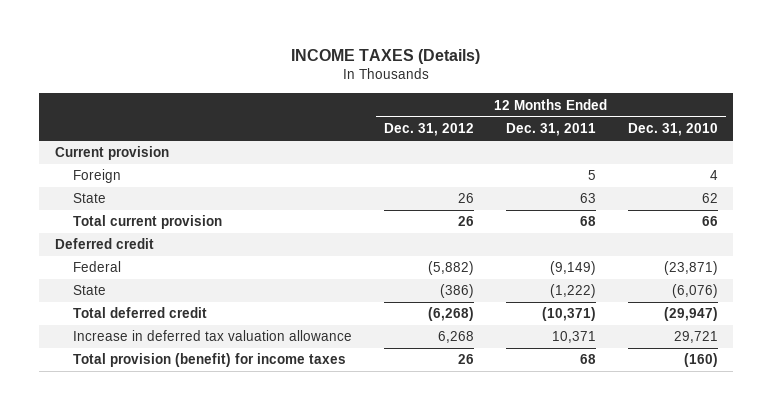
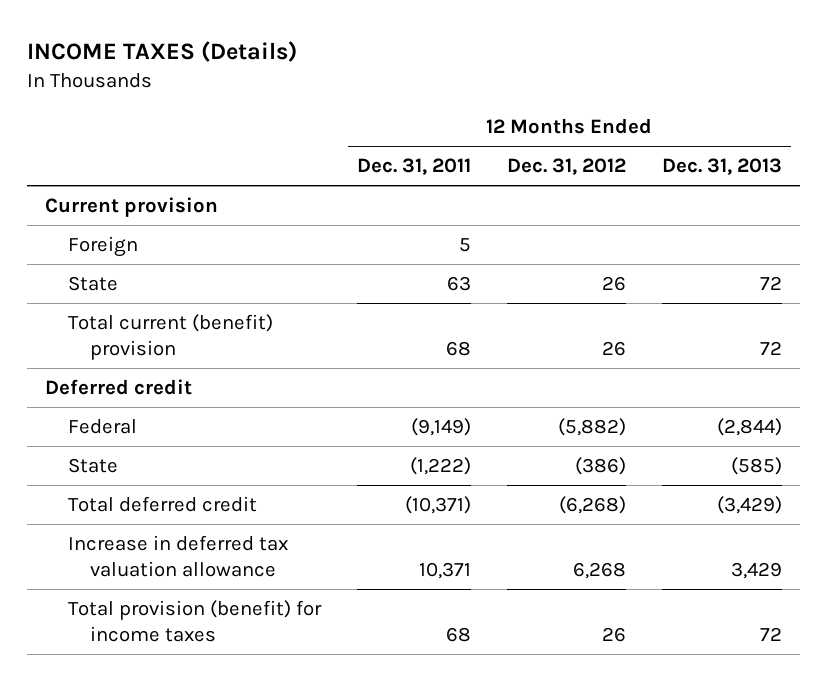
- | 12 Months Ended Dec. 31, 2012 | 12 Months Ended Dec. 31, 2011 | 12 Months Ended Dec. 31, 2010
+ | 12 Months Ended Dec. 31, 2011 | 12 Months Ended Dec. 31, 2012 | 12 Months Ended Dec. 31, 2013
- Total current provision | 26 | 68 | 66
+ Total current (benefit) provision | 68 | 26 | 72

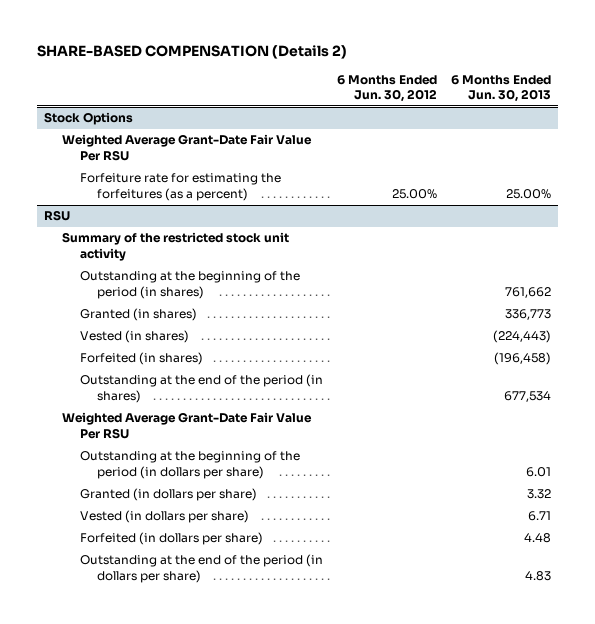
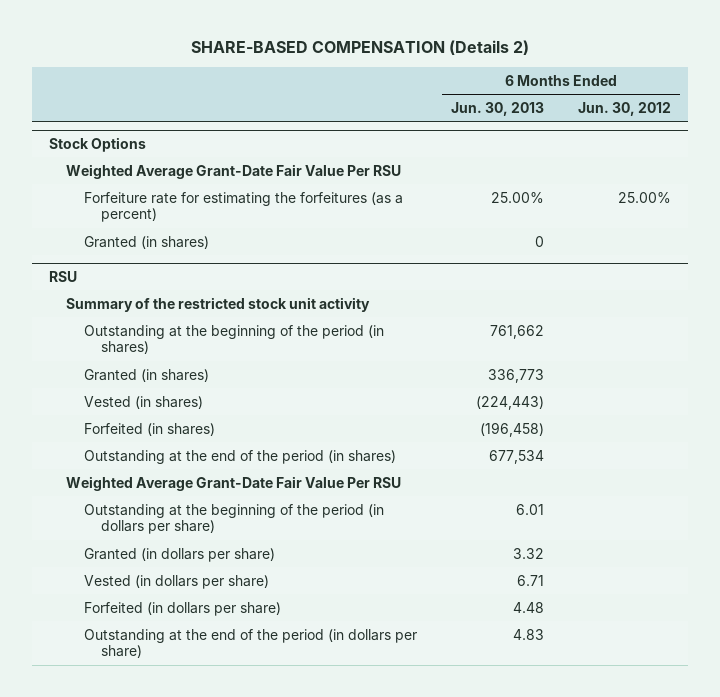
- | 6 Months Ended Jun. 30, 2012 | 6 Months Ended Jun. 30, 2013
+ | 6 Months Ended Jun. 30, 2013 | 6 Months Ended Jun. 30, 2012
@ Stock Options
+ Granted (in shares) | 0 |

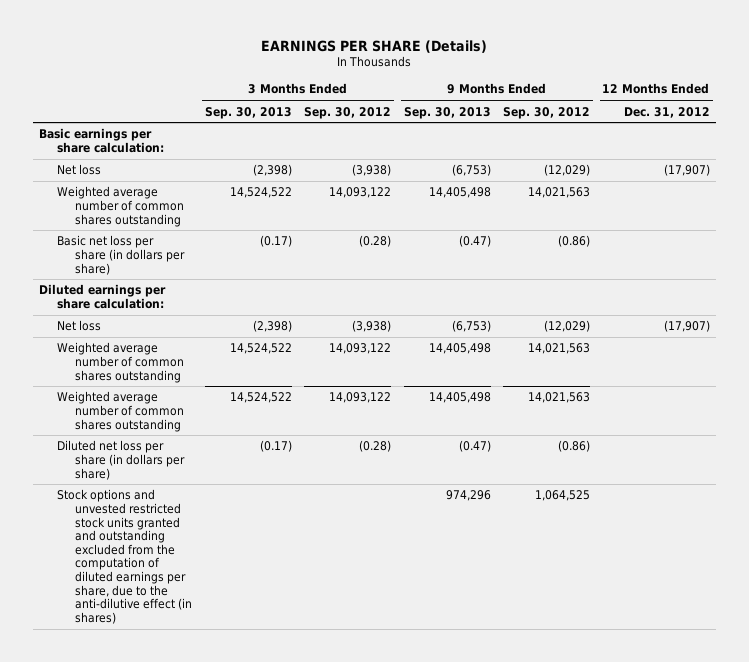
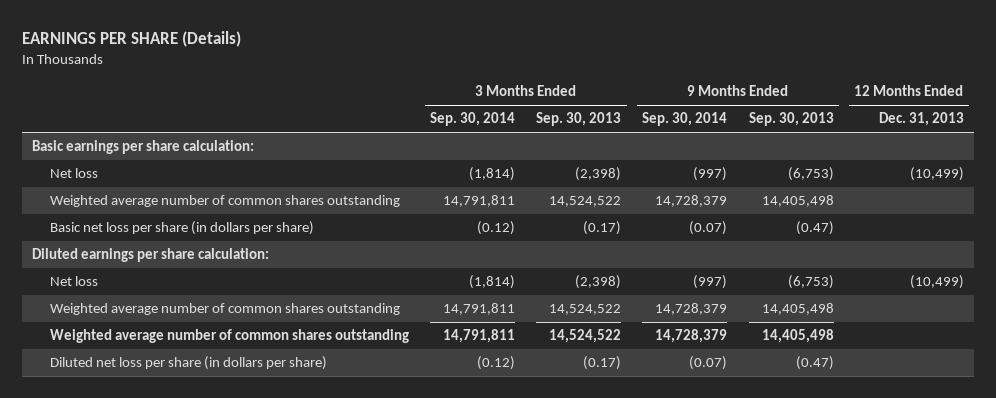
- | 3 Months Ended Sep. 30, 2013 | 3 Months Ended Sep. 30, 2012 | 9 Months Ended Sep. 30, 2013 | 9 Months Ended Sep. 30, 2012 | 12 Months Ended Dec. 31, 2012
+ | 3 Months Ended Sep. 30, 2014 | 3 Months Ended Sep. 30, 2013 | 9 Months Ended Sep. 30, 2014 | 9 Months Ended Sep. 30, 2013 | 12 Months Ended Dec. 31, 2013
- Stock options and unvested restricted stock units granted and outstanding excluded from the computation of diluted earnings per share, due to the anti-dilutive effect (in shares) | | | 974,296 | 1,064,525 |

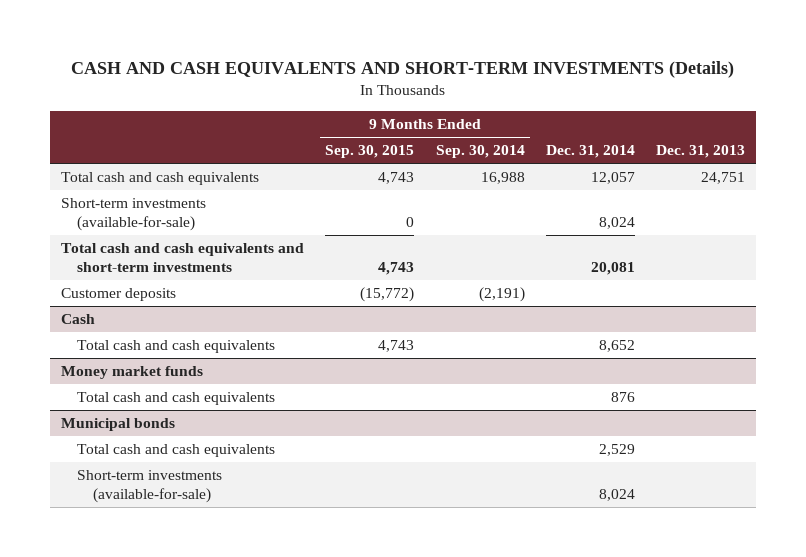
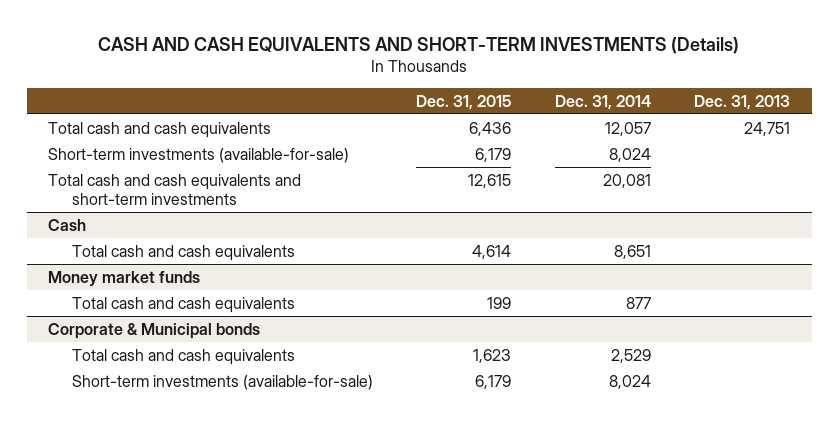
- | 9 Months Ended Sep. 30, 2015 | 9 Months Ended Sep. 30, 2014 | Dec. 31, 2014 | Dec. 31, 2013
+ | Dec. 31, 2015 | Dec. 31, 2014 | Dec. 31, 2013
- Customer deposits | (15,772) | (2,191) | |
@ Cash
- Total cash and cash equivalents | 4,743 | | 8,652 |
+ Total cash and cash equivalents | 4,614 | 8,651 |
@ Money market funds
- Total cash and cash equivalents | | | 876 |
- Municipal bonds
@ Money market funds
+ Total cash and cash equivalents | 199 | 877 |
+ Corporate & Municipal bonds

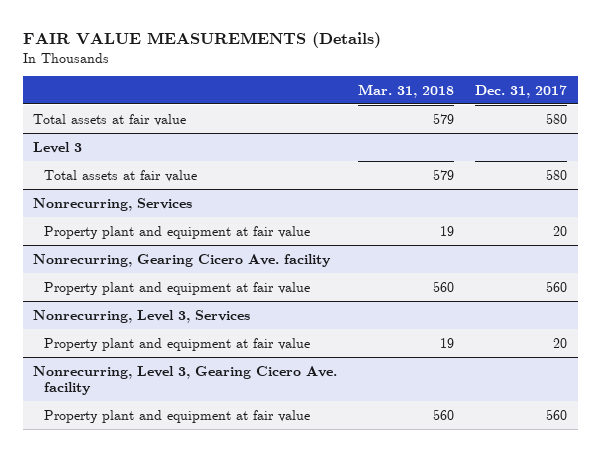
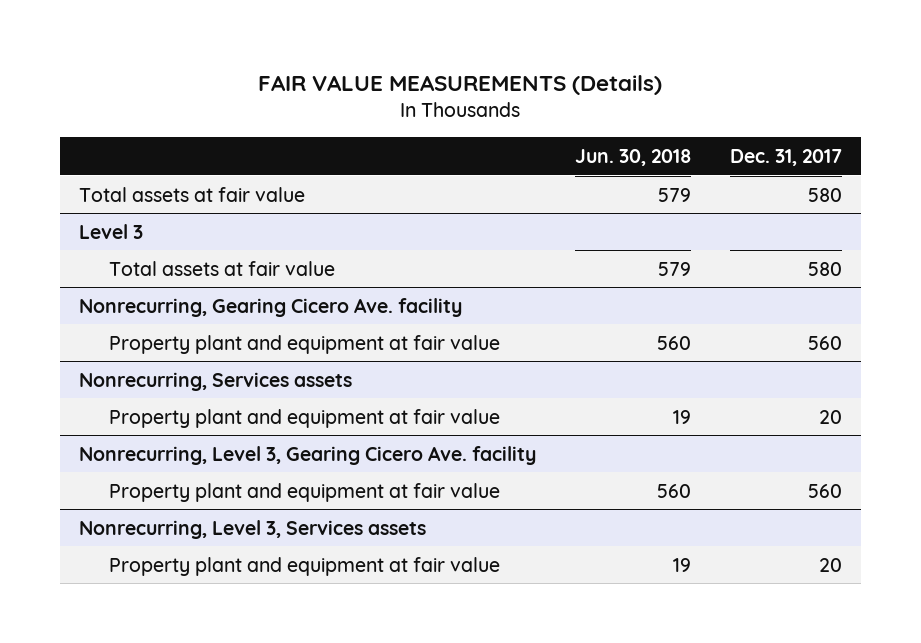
- | Mar. 31, 2018 | Dec. 31, 2017
+ | Jun. 30, 2018 | Dec. 31, 2017
- Nonrecurring, Services
- Property plant and equipment at fair value | 19 | 20
- Nonrecurring, Level 3, Services
+ Nonrecurring, Services assets
+ Nonrecurring, Level 3, Services assets
+ Property plant and equipment at fair value | 19 | 20

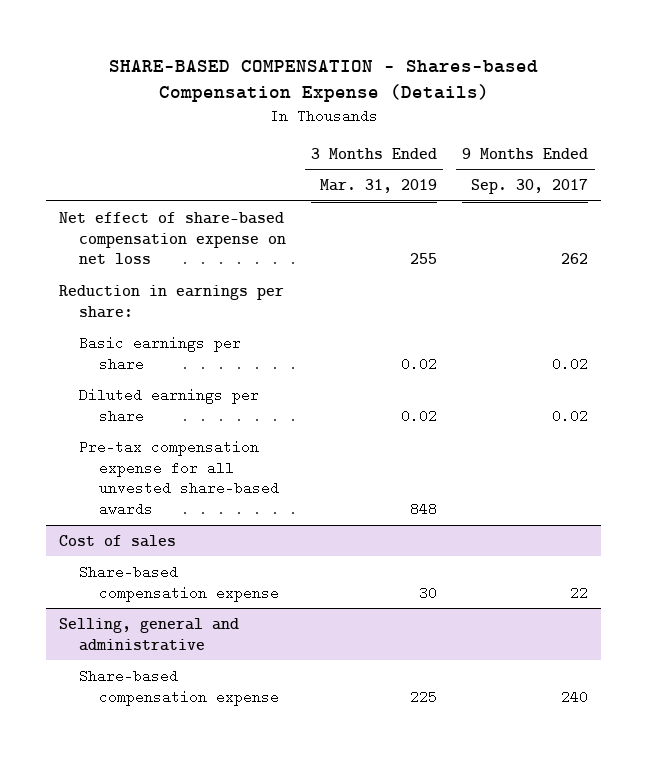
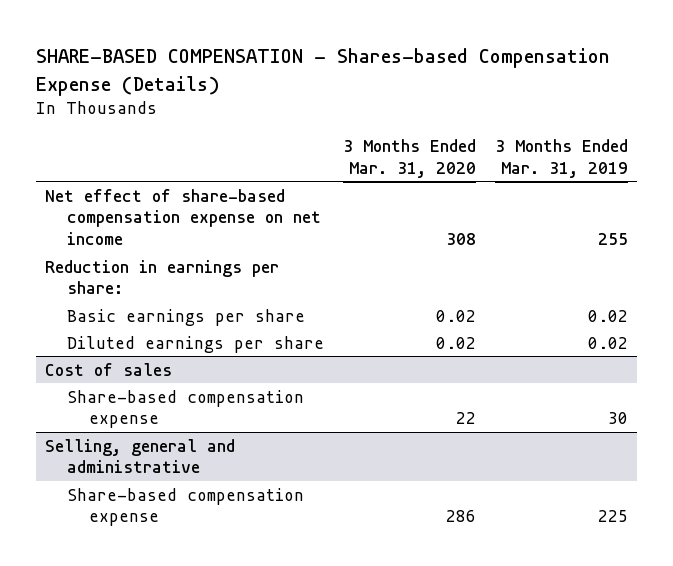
- | 3 Months Ended Mar. 31, 2019 | 9 Months Ended Sep. 30, 2017
+ | 3 Months Ended Mar. 31, 2020 | 3 Months Ended Mar. 31, 2019
- Net effect of share-based compensation expense on net loss | 255 | 262
+ Net effect of share-based compensation expense on net income | 308 | 255
- Pre-tax compensation expense for all unvested share-based awards | 848 |

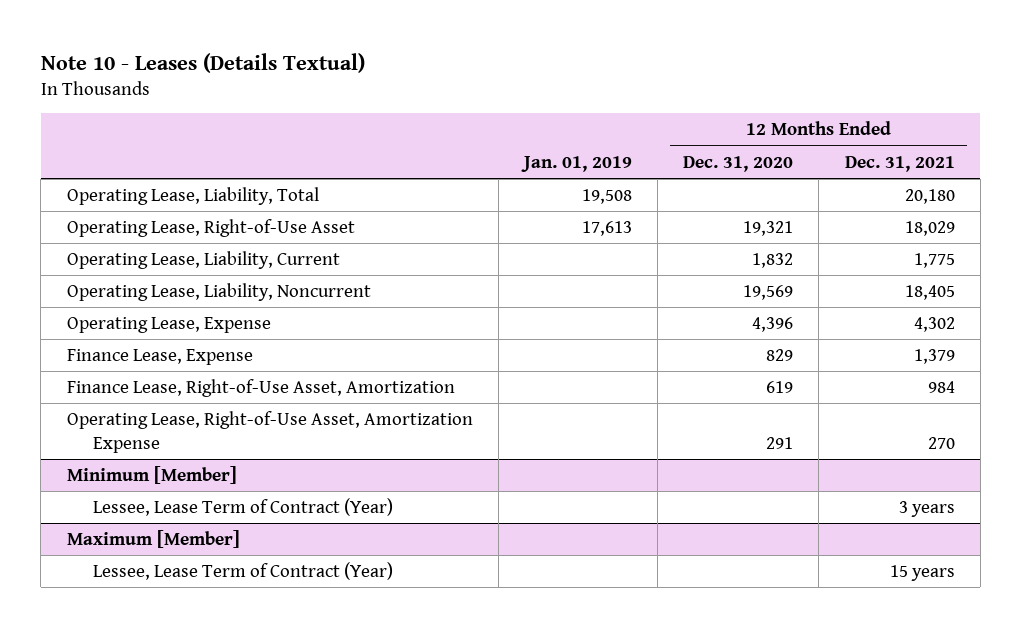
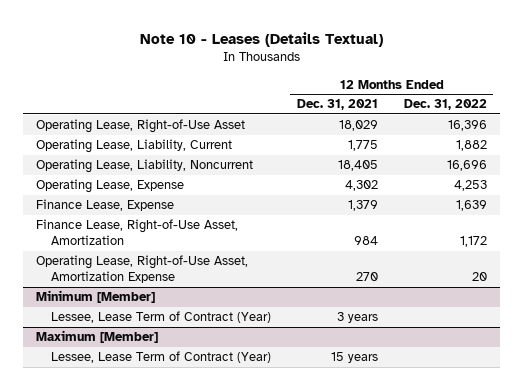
- | Jan. 01, 2019 | 12 Months Ended Dec. 31, 2020 | 12 Months Ended Dec. 31, 2021
+ | 12 Months Ended Dec. 31, 2021 | 12 Months Ended Dec. 31, 2022
- Operating Lease, Liability, Total | 19,508 | | 20,180

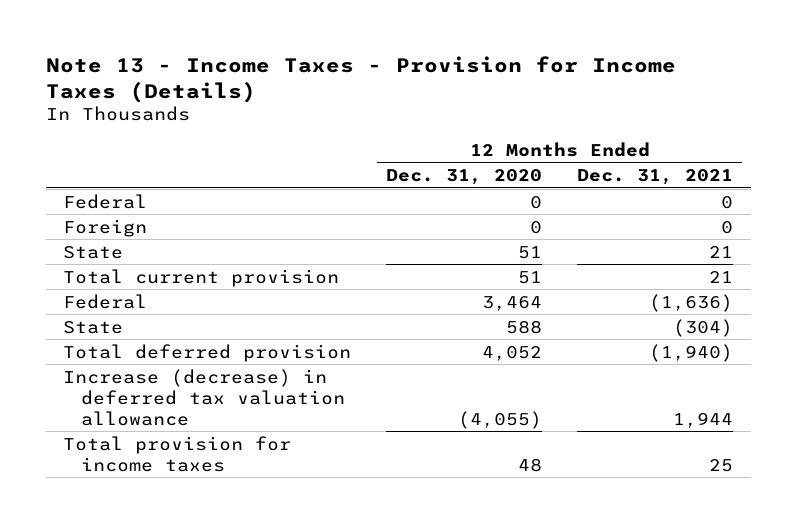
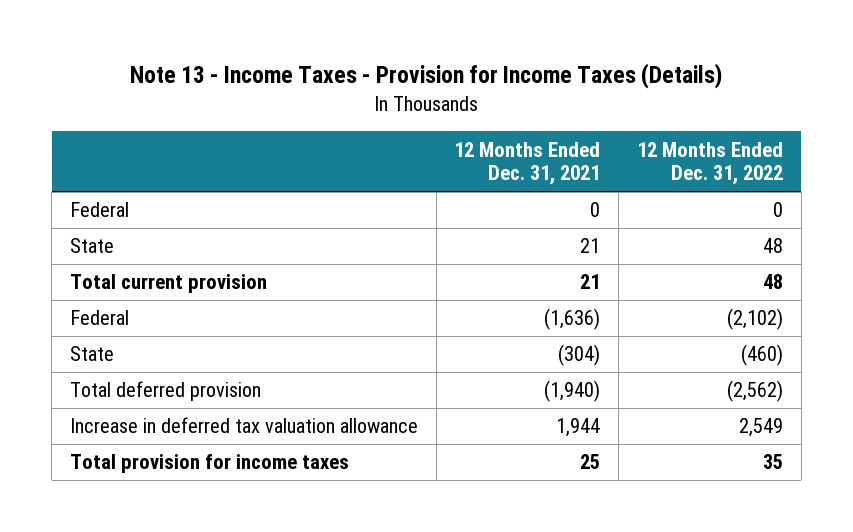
- | 12 Months Ended Dec. 31, 2020 | 12 Months Ended Dec. 31, 2021
+ | 12 Months Ended Dec. 31, 2021 | 12 Months Ended Dec. 31, 2022
- Foreign | 0 | 0
- Increase (decrease) in deferred tax valuation allowance | (4,055) | 1,944
+ Increase in deferred tax valuation allowance | 1,944 | 2,549

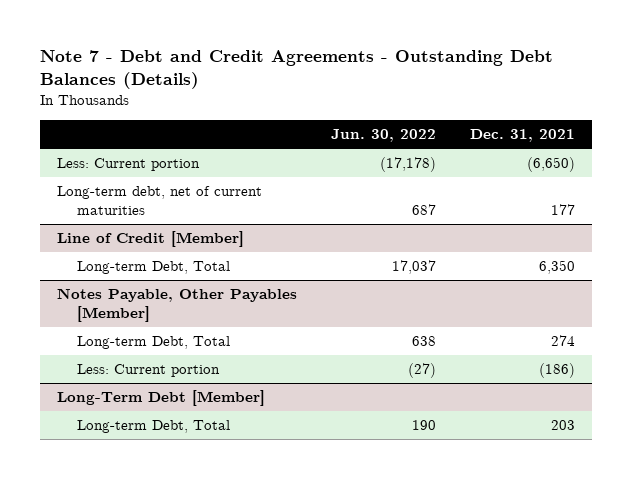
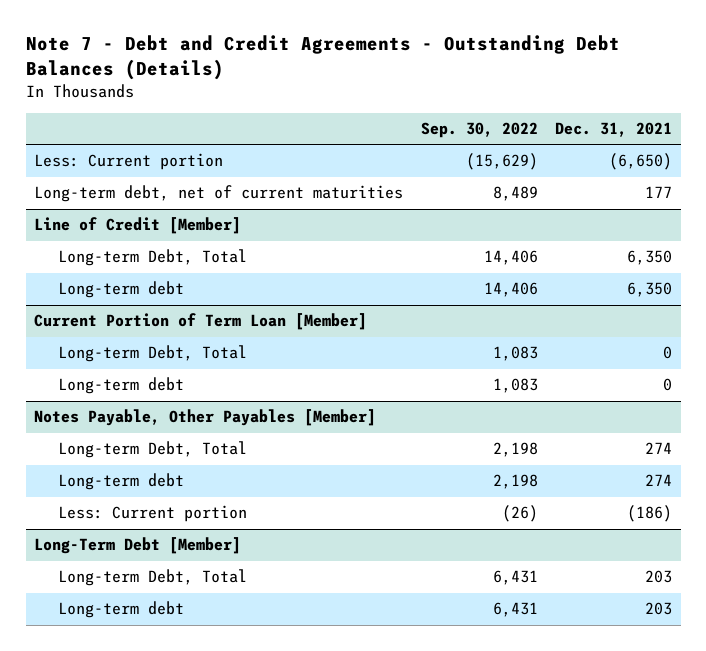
- | Jun. 30, 2022 | Dec. 31, 2021
+ | Sep. 30, 2022 | Dec. 31, 2021
@ Line of Credit [Member]
+ Long-term debt | 14,406 | 6,350
+ Current Portion of Term Loan [Member]
+ Long-term Debt, Total | 1,083 | 0
+ Long-term debt | 1,083 | 0
@ Notes Payable, Other Payables [Member]
+ Long-term debt | 2,198 | 274
@ Long-Term Debt [Member]
+ Long-term debt | 6,431 | 203

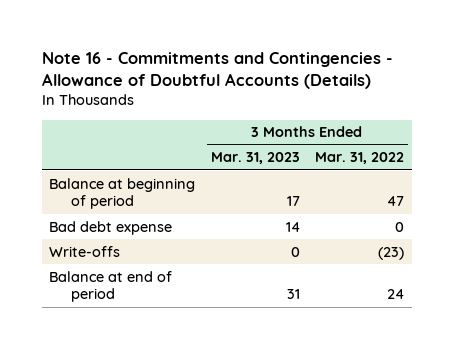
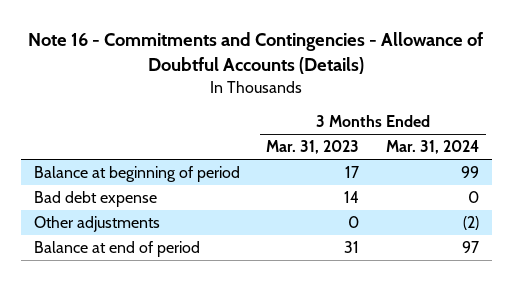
- | 3 Months Ended Mar. 31, 2023 | 3 Months Ended Mar. 31, 2022
+ | 3 Months Ended Mar. 31, 2023 | 3 Months Ended Mar. 31, 2024
- Write-offs | 0 | (23)
+ Other adjustments | 0 | (2)

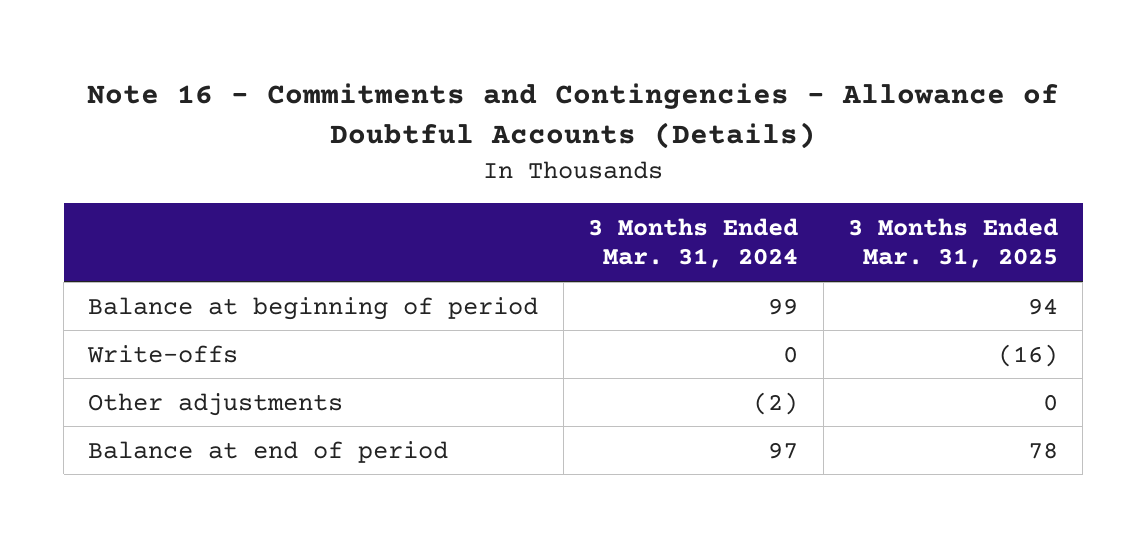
- | 3 Months Ended Mar. 31, 2023 | 3 Months Ended Mar. 31, 2024
+ | 3 Months Ended Mar. 31, 2024 | 3 Months Ended Mar. 31, 2025
- Bad debt expense | 14 | 0
+ Write-offs | 0 | (16)

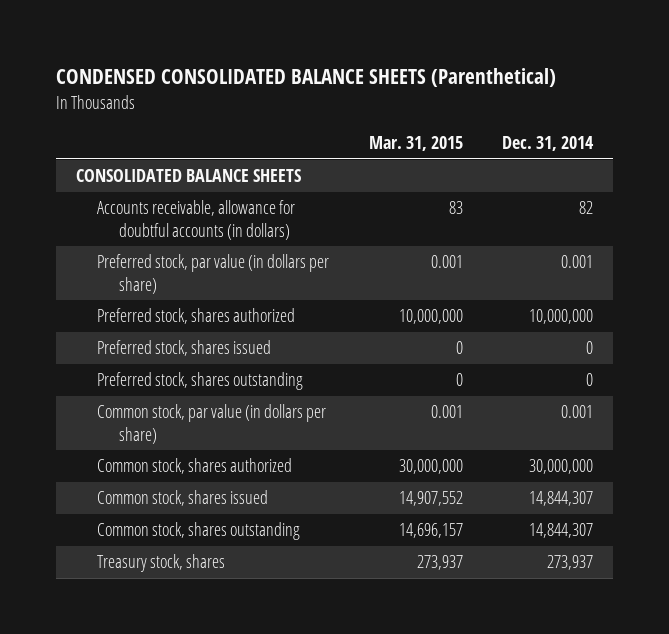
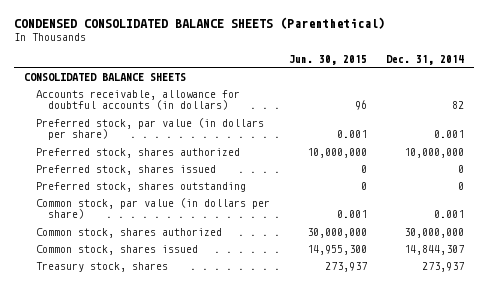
- | Mar. 31, 2015 | Dec. 31, 2014
+ | Jun. 30, 2015 | Dec. 31, 2014
- Common stock, shares outstanding | 14,696,157 | 14,844,307

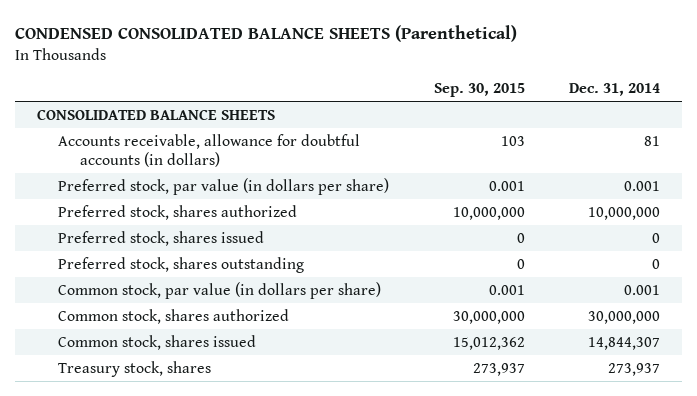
- | Jun. 30, 2015 | Dec. 31, 2014
+ | Sep. 30, 2015 | Dec. 31, 2014
- Accounts receivable, allowance for doubtful accounts (in dollars) | 96 | 82
+ Accounts receivable, allowance for doubtful accounts (in dollars) | 103 | 81

